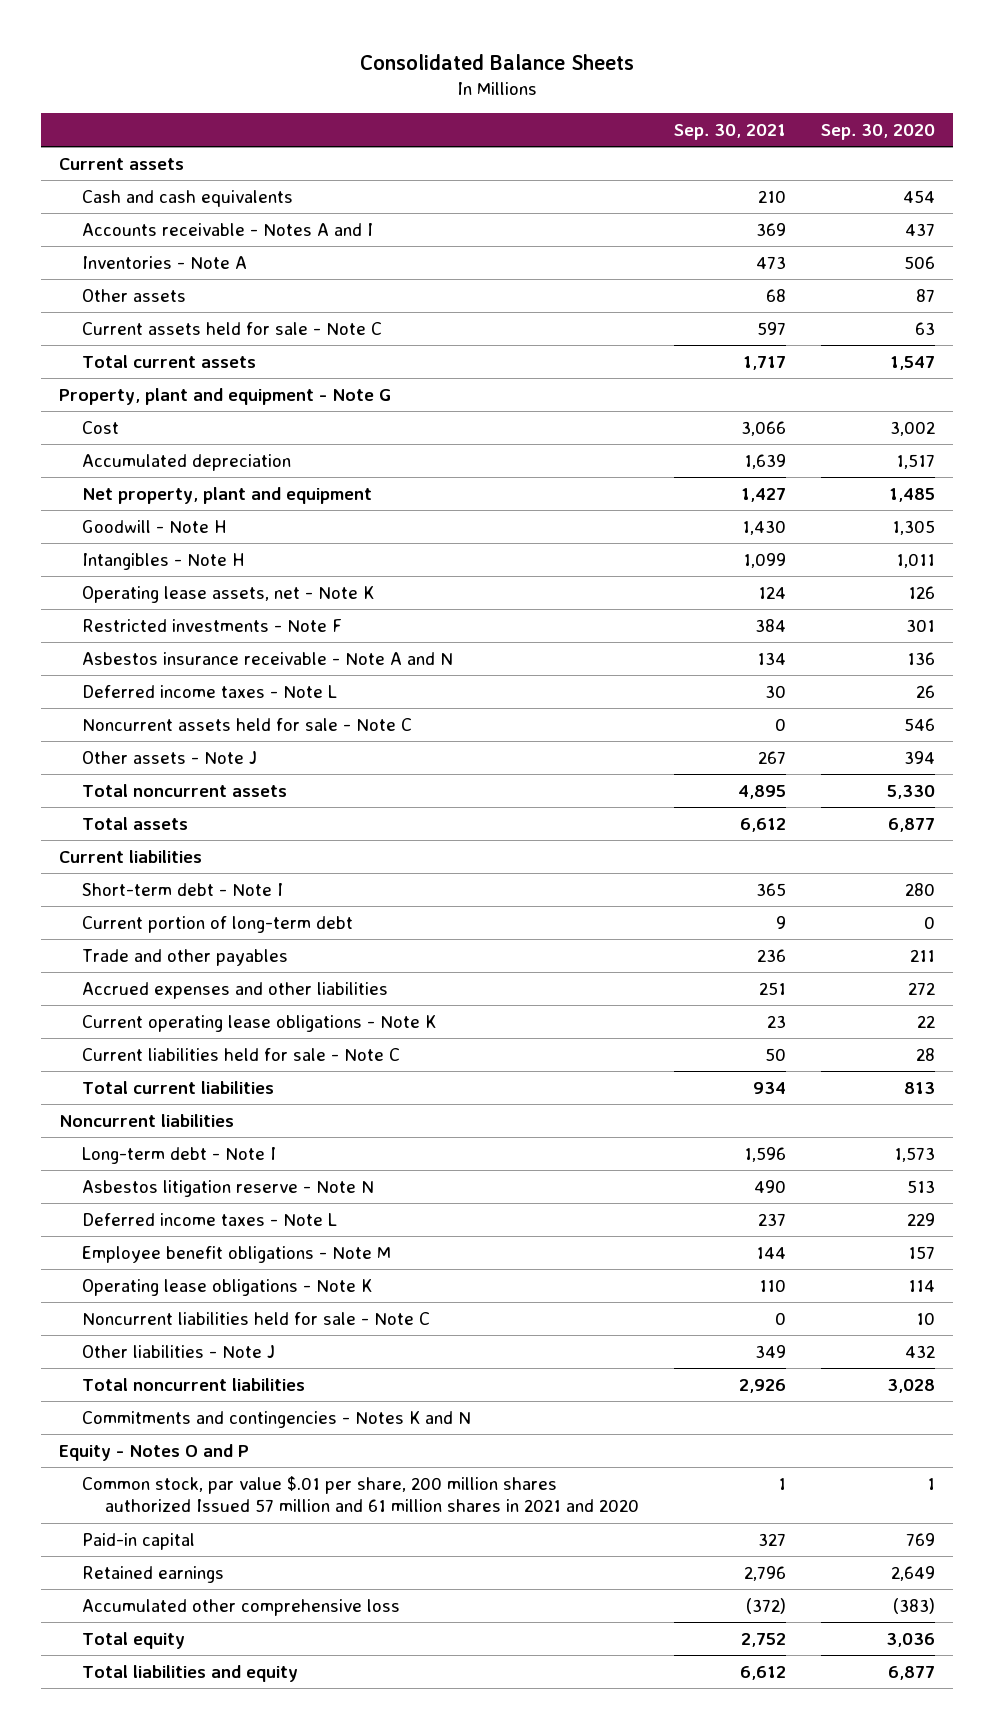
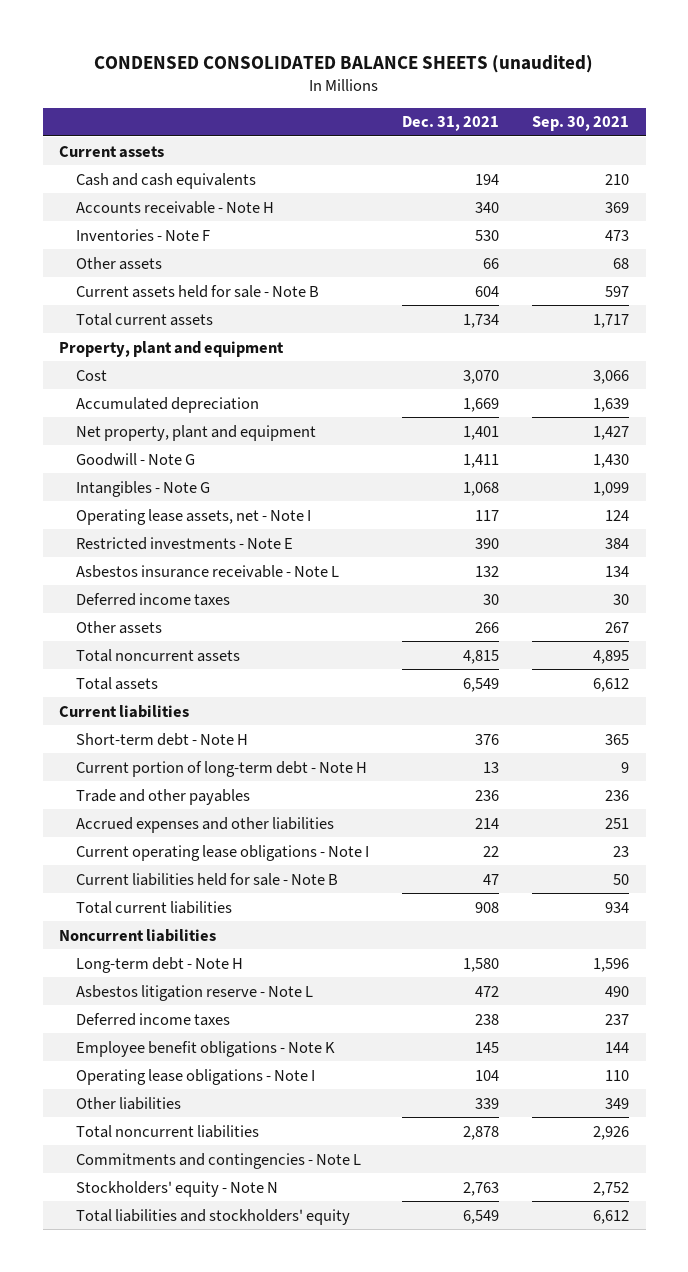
- Consolidated Balance Sheets
+ CONDENSED CONSOLIDATED BALANCE SHEETS (unaudited)
- | Sep. 30, 2021 | Sep. 30, 2020
+ | Dec. 31, 2021 | Sep. 30, 2021
- Accounts receivable - Notes A and I | 369 | 437
- Inventories - Note A | 473 | 506
+ Accounts receivable - Note H | 340 | 369
+ Inventories - Note F | 530 | 473
- Current assets held for sale - Note C | 597 | 63
+ Current assets held for sale - Note B | 604 | 597
- Property, plant and equipment - Note G
+ Property, plant and equipment
- Goodwill - Note H | 1,430 | 1,305
- Intangibles - Note H | 1,099 | 1,011
- Operating lease assets, net - Note K | 124 | 126
- Restricted investments - Note F | 384 | 301
- Asbestos insurance receivable - Note A and N | 134 | 136
- Deferred income taxes - Note L | 30 | 26
- Noncurrent assets held for sale - Note C | 0 | 546
- Other assets - Note J | 267 | 394
+ Goodwill - Note G | 1,411 | 1,430
+ Intangibles - Note G | 1,068 | 1,099
+ Operating lease assets, net - Note I | 117 | 124
+ Restricted investments - Note E | 390 | 384
+ Asbestos insurance receivable - Note L | 132 | 134
+ Deferred income taxes | 30 | 30
+ Other assets | 266 | 267
- Short-term debt - Note I | 365 | 280
- Current portion of long-term debt | 9 | 0
+ Short-term debt - Note H | 376 | 365
+ Current portion of long-term debt - Note H | 13 | 9
- Current operating lease obligations - Note K | 23 | 22
- Current liabilities held for sale - Note C | 50 | 28
+ Current operating lease obligations - Note I | 22 | 23
+ Current liabilities held for sale - Note B | 47 | 50
- Long-term debt - Note I | 1,596 | 1,573
- Asbestos litigation reserve - Note N | 490 | 513
- Deferred income taxes - Note L | 237 | 229
- Employee benefit obligations - Note M | 144 | 157
- Operating lease obligations - Note K | 110 | 114
- Noncurrent liabilities held for sale - Note C | 0 | 10
- Other liabilities - Note J | 349 | 432
+ Long-term debt - Note H | 1,580 | 1,596
+ Asbestos litigation reserve - Note L | 472 | 490
+ Deferred income taxes | 238 | 237
+ Employee benefit obligations - Note K | 145 | 144
+ Operating lease obligations - Note I | 104 | 110
+ Other liabilities | 339 | 349
- Commitments and contingencies - Notes K and N
- Equity - Notes O and P
- Common stock, par value $.01 per share, 200 million shares authorized Issued 57 million and 61 million shares in 2021 and 2020 | 1 | 1
- Paid-in capital | 327 | 769
- Retained earnings | 2,796 | 2,649
- Accumulated other comprehensive loss | (372) | (383)
- Total equity | 2,752 | 3,036
- Total liabilities and equity | 6,612 | 6,877
+ Commitments and contingencies - Note L
+ Stockholders' equity - Note N | 2,763 | 2,752
+ Total liabilities and stockholders' equity | 6,549 | 6,612

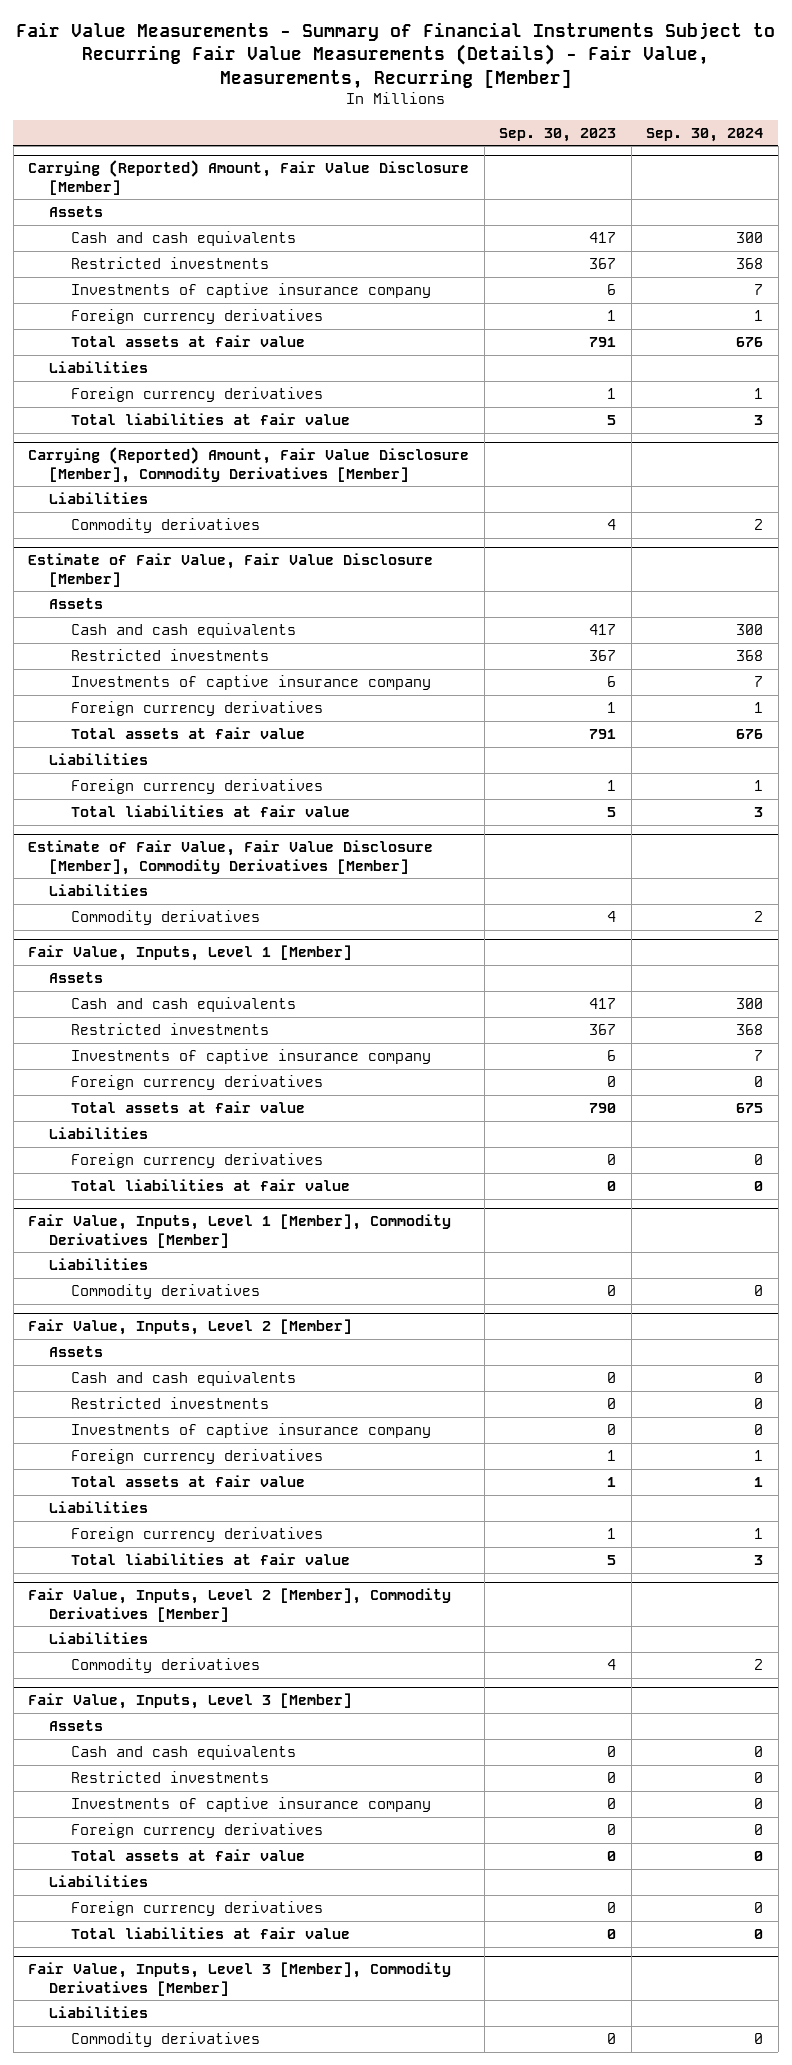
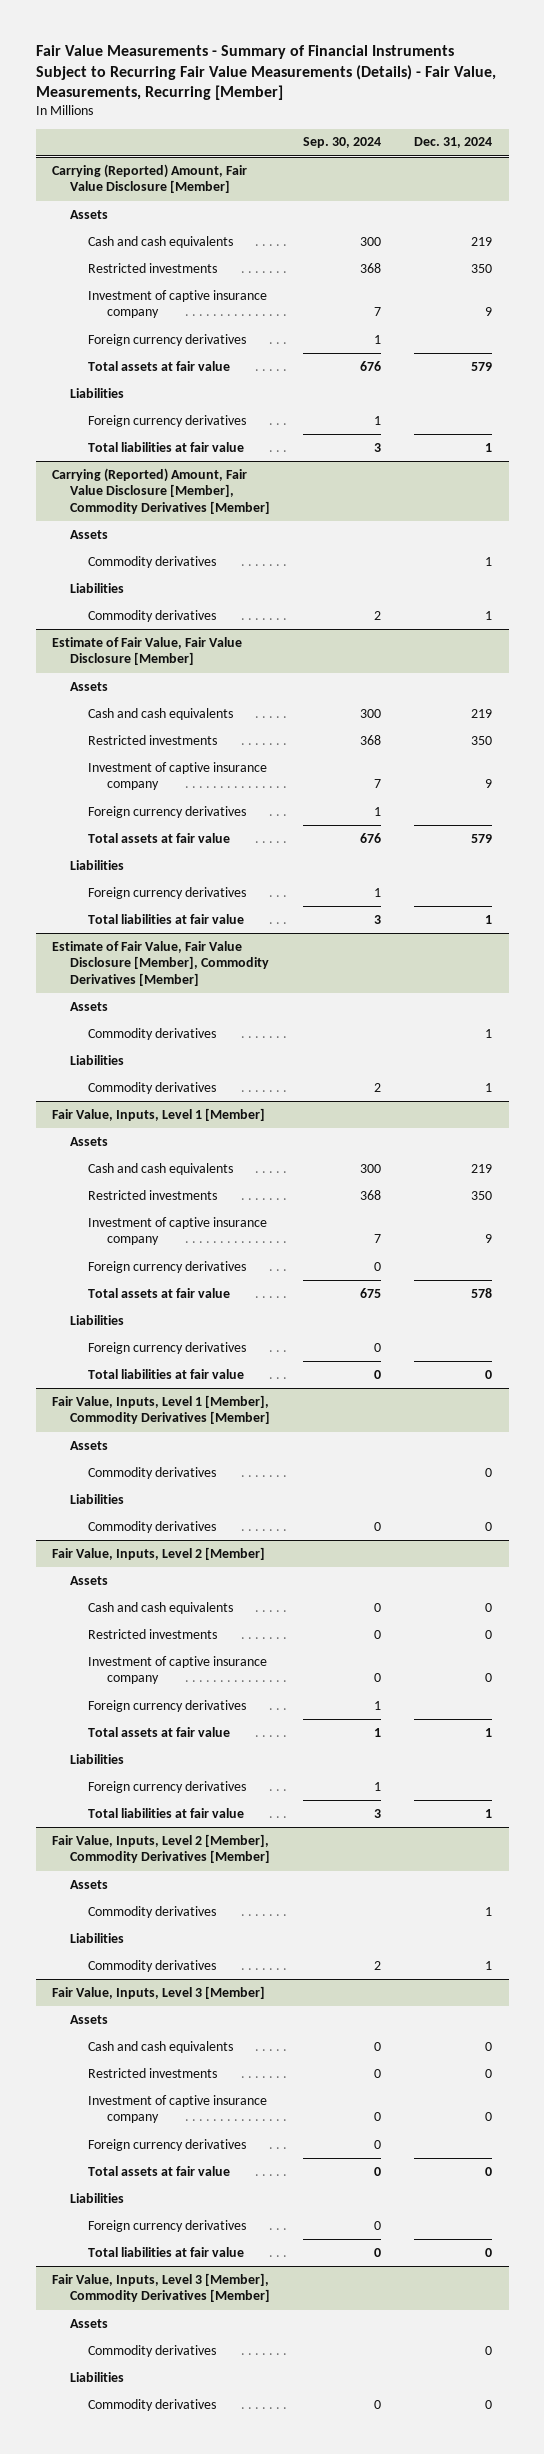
- | Sep. 30, 2023 | Sep. 30, 2024
+ | Sep. 30, 2024 | Dec. 31, 2024
@ Carrying (Reported) Amount, Fair Value Disclosure [Member]
- Investments of captive insurance company | 6 | 7
+ Investment of captive insurance company | 7 | 9
@ Carrying (Reported) Amount, Fair Value Disclosure [Member], Commodity Derivatives [Member]
+ Assets
+ Commodity derivatives | | 1
@ Estimate of Fair Value, Fair Value Disclosure [Member]
- Investments of captive insurance company | 6 | 7
+ Investment of captive insurance company | 7 | 9
@ Estimate of Fair Value, Fair Value Disclosure [Member], Commodity Derivatives [Member]
+ Assets
+ Commodity derivatives | | 1
@ Fair Value, Inputs, Level 1 [Member]
- Investments of captive insurance company | 6 | 7
+ Investment of captive insurance company | 7 | 9
@ Fair Value, Inputs, Level 1 [Member], Commodity Derivatives [Member]
+ Assets
+ Commodity derivatives | | 0
@ Fair Value, Inputs, Level 2 [Member]
- Investments of captive insurance company | 0 | 0
+ Investment of captive insurance company | 0 | 0
@ Fair Value, Inputs, Level 2 [Member], Commodity Derivatives [Member]
+ Assets
+ Commodity derivatives | | 1
@ Fair Value, Inputs, Level 3 [Member]
- Investments of captive insurance company | 0 | 0
+ Investment of captive insurance company | 0 | 0
@ Fair Value, Inputs, Level 3 [Member], Commodity Derivatives [Member]
+ Assets
+ Commodity derivatives | | 0

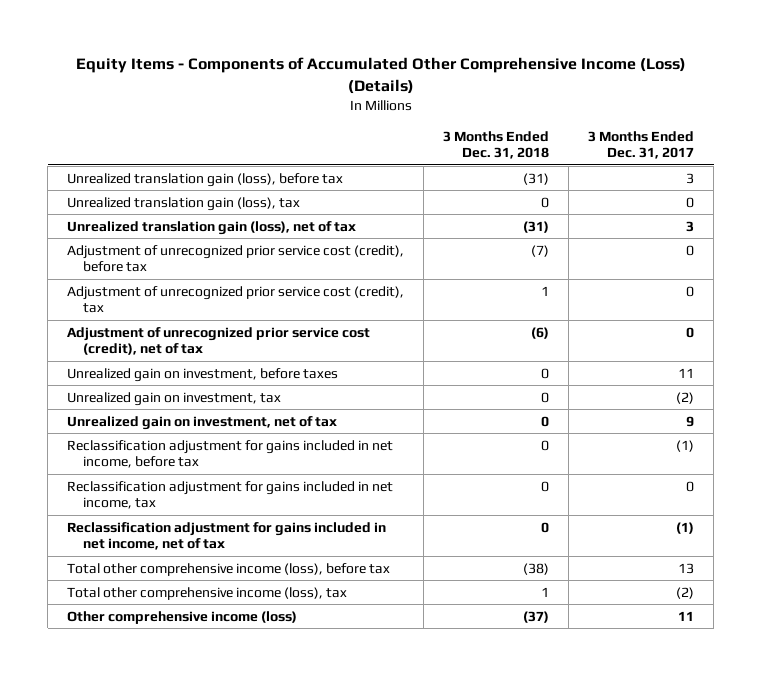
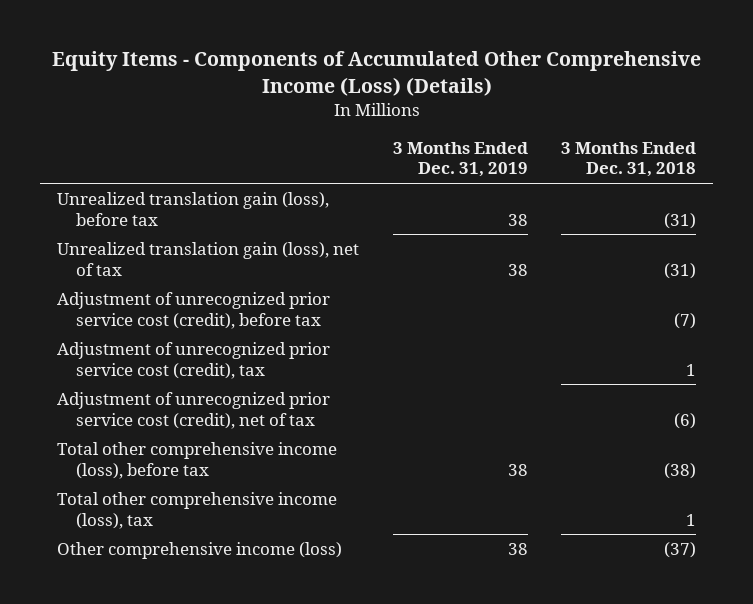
- | 3 Months Ended Dec. 31, 2018 | 3 Months Ended Dec. 31, 2017
+ | 3 Months Ended Dec. 31, 2019 | 3 Months Ended Dec. 31, 2018
- Unrealized translation gain (loss), tax | 0 | 0
- Unrealized gain on investment, before taxes | 0 | 11
- Unrealized gain on investment, tax | 0 | (2)
- Unrealized gain on investment, net of tax | 0 | 9
- Reclassification adjustment for gains included in net income, before tax | 0 | (1)
- Reclassification adjustment for gains included in net income, tax | 0 | 0
- Reclassification adjustment for gains included in net income, net of tax | 0 | (1)

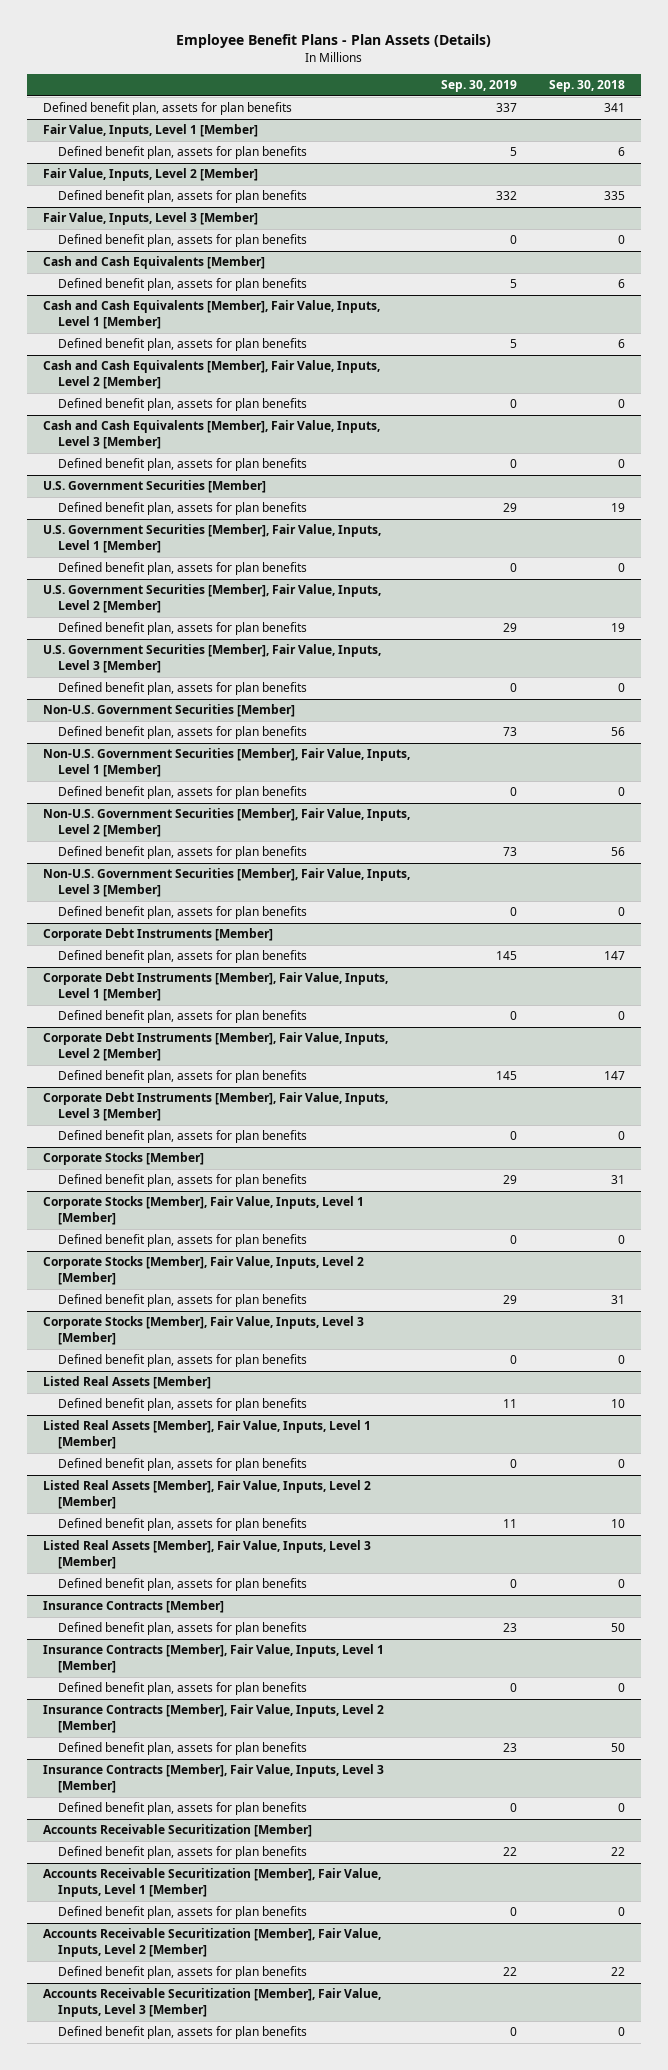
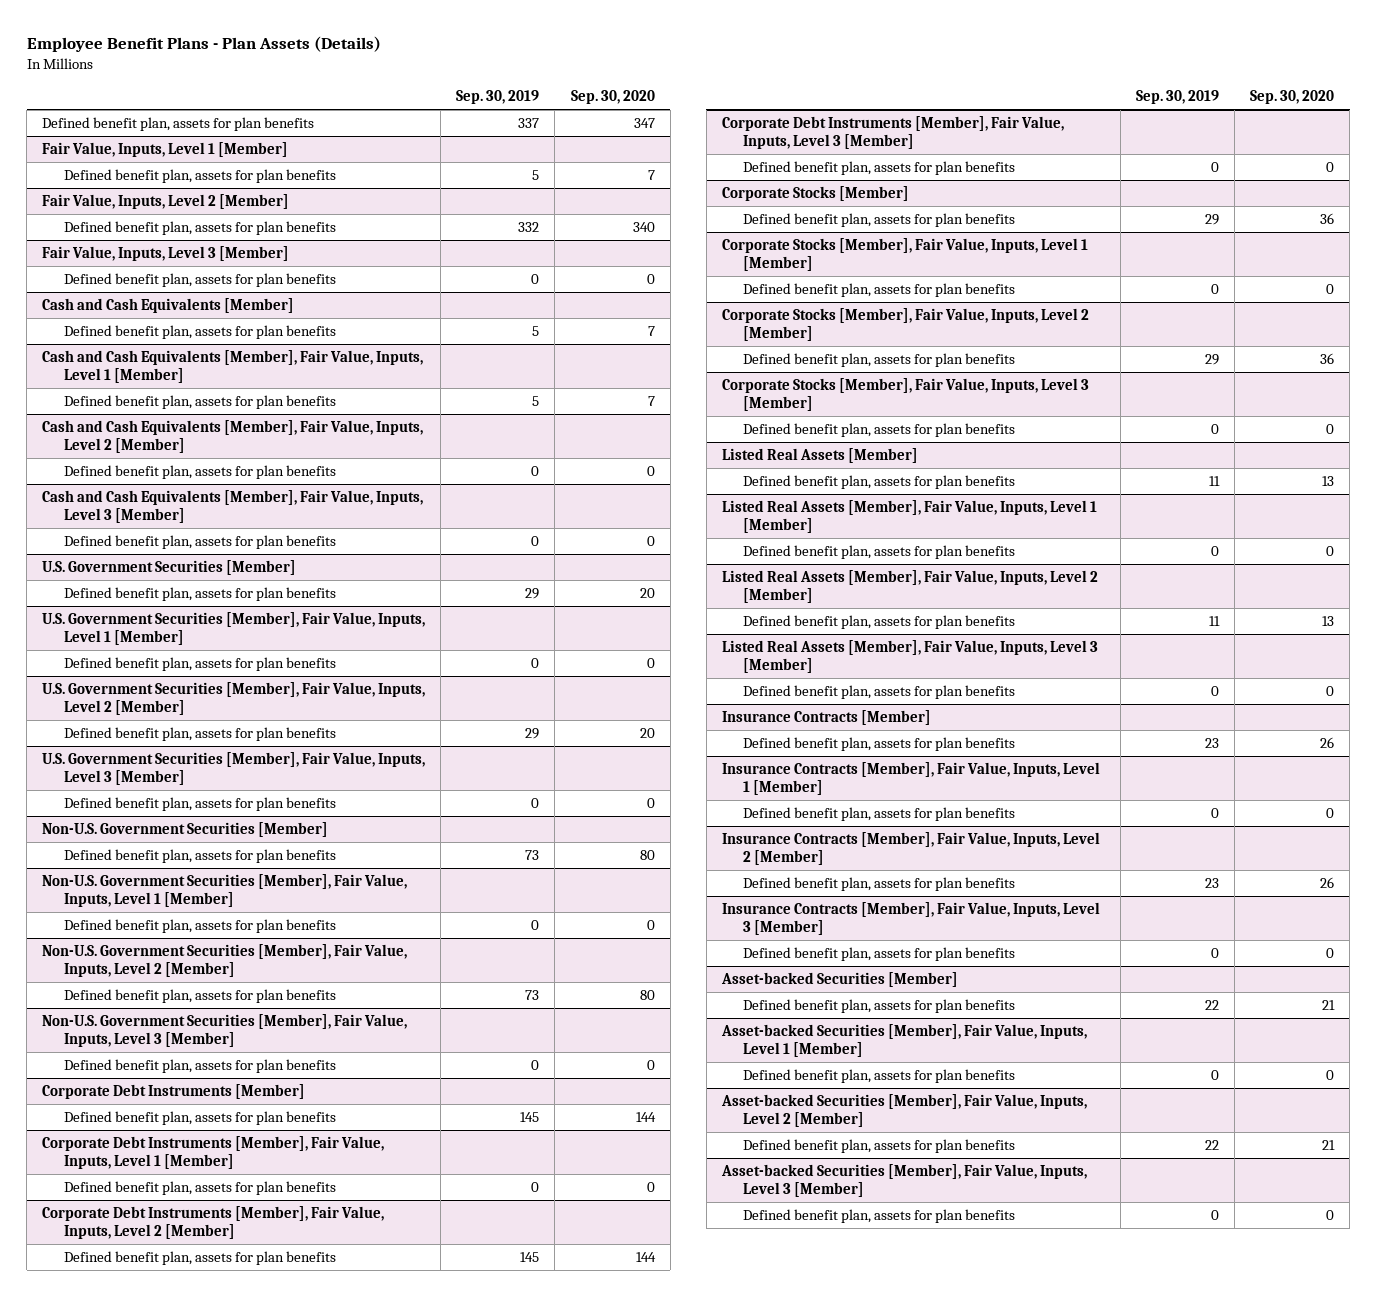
- | Sep. 30, 2019 | Sep. 30, 2018
+ | Sep. 30, 2019 | Sep. 30, 2020
- Accounts Receivable Securitization [Member]
+ Asset-backed Securities [Member]
- Accounts Receivable Securitization [Member], Fair Value, Inputs, Level 1 [Member]
+ Asset-backed Securities [Member], Fair Value, Inputs, Level 1 [Member]
- Accounts Receivable Securitization [Member], Fair Value, Inputs, Level 2 [Member]
+ Asset-backed Securities [Member], Fair Value, Inputs, Level 2 [Member]
- Accounts Receivable Securitization [Member], Fair Value, Inputs, Level 3 [Member]
+ Asset-backed Securities [Member], Fair Value, Inputs, Level 3 [Member]

